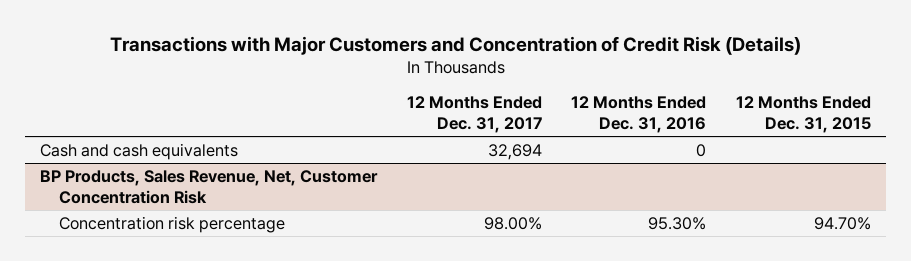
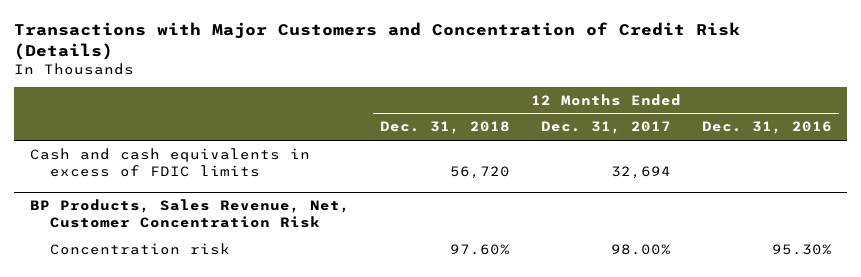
- | 12 Months Ended Dec. 31, 2017 | 12 Months Ended Dec. 31, 2016 | 12 Months Ended Dec. 31, 2015
+ | 12 Months Ended Dec. 31, 2018 | 12 Months Ended Dec. 31, 2017 | 12 Months Ended Dec. 31, 2016
- Cash and cash equivalents | 32,694 | 0 |
+ Cash and cash equivalents in excess of FDIC limits | 56,720 | 32,694 |
@ BP Products, Sales Revenue, Net, Customer Concentration Risk
- Concentration risk percentage | 98.00% | 95.30% | 94.70%
+ Concentration risk | 97.60% | 98.00% | 95.30%

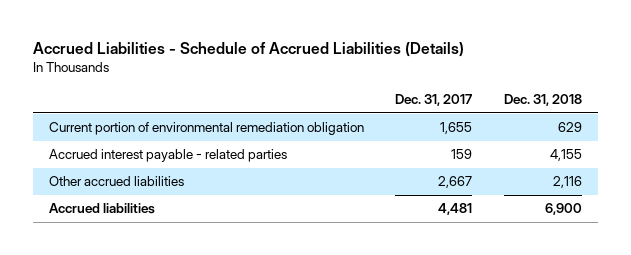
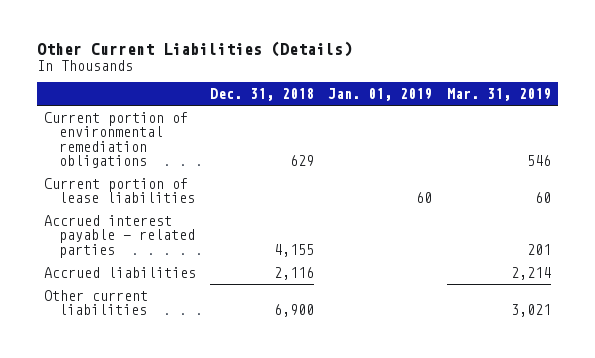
- Accrued Liabilities - Schedule of Accrued Liabilities (Details)
+ Other Current Liabilities (Details)
- | Dec. 31, 2017 | Dec. 31, 2018
+ | Dec. 31, 2018 | Jan. 01, 2019 | Mar. 31, 2019
- Current portion of environmental remediation obligation | 1,655 | 629
+ Current portion of environmental remediation obligations | 629 | | 546
+ Current portion of lease liabilities | | 60 | 60
- Other accrued liabilities | 2,667 | 2,116
- Accrued liabilities | 4,481 | 6,900
+ Accrued liabilities | 2,116 | | 2,214
+ Other current liabilities | 6,900 | | 3,021

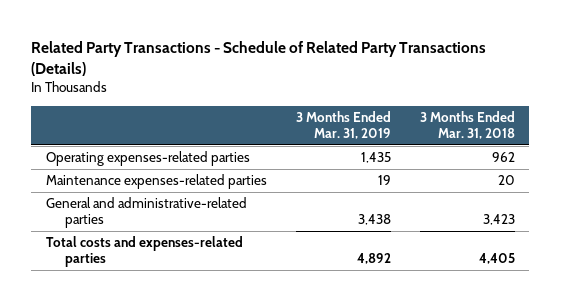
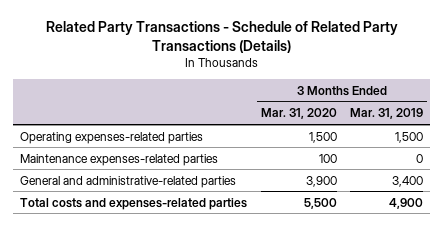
- | 3 Months Ended Mar. 31, 2019 | 3 Months Ended Mar. 31, 2018
+ | 3 Months Ended Mar. 31, 2020 | 3 Months Ended Mar. 31, 2019
- Operating expenses-related parties | 1,435 | 962
- Maintenance expenses-related parties | 19 | 20
- General and administrative-related parties | 3,438 | 3,423
- Total costs and expenses-related parties | 4,892 | 4,405
+ Operating expenses-related parties | 1,500 | 1,500
+ Maintenance expenses-related parties | 100 | 0
+ General and administrative-related parties | 3,900 | 3,400
+ Total costs and expenses-related parties | 5,500 | 4,900

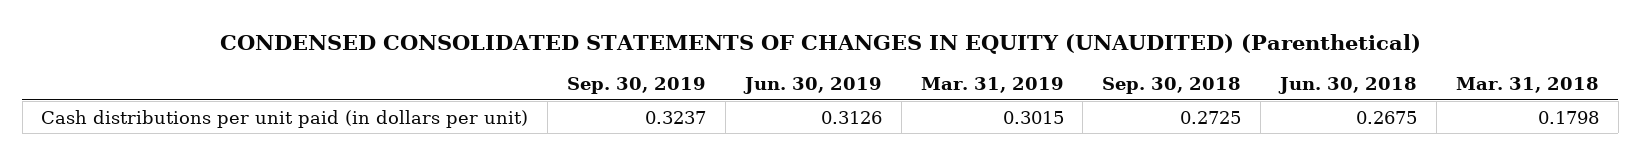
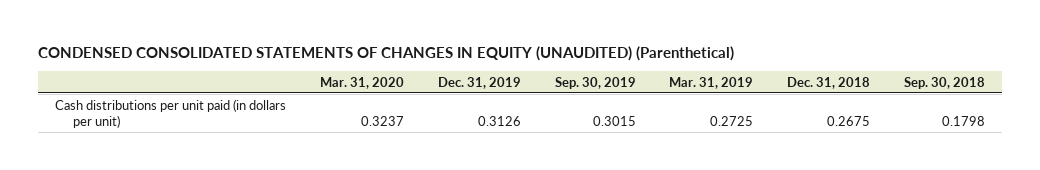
- | Sep. 30, 2019 | Jun. 30, 2019 | Mar. 31, 2019 | Sep. 30, 2018 | Jun. 30, 2018 | Mar. 31, 2018
+ | Mar. 31, 2020 | Dec. 31, 2019 | Sep. 30, 2019 | Mar. 31, 2019 | Dec. 31, 2018 | Sep. 30, 2018
- Cash distributions per unit paid (in dollars per unit) | 0.3237 | 0.3126 | 0.3015 | 0.2725 | 0.2675 | 0.1798
+ Cash distributions per unit paid (in dollars per unit) | 0.3237 | 0.3126 | 0.3015 | 0.2725 | 0.2675 | 0.1798

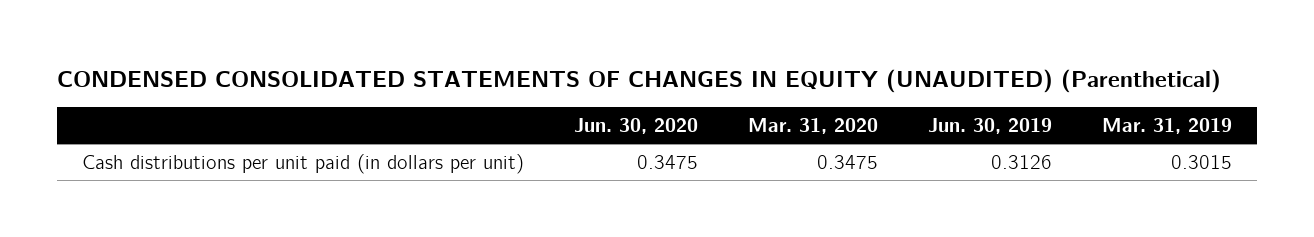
- | Mar. 31, 2020 | Dec. 31, 2019 | Sep. 30, 2019 | Mar. 31, 2019 | Dec. 31, 2018 | Sep. 30, 2018
+ | Jun. 30, 2020 | Mar. 31, 2020 | Jun. 30, 2019 | Mar. 31, 2019
- Cash distributions per unit paid (in dollars per unit) | 0.3237 | 0.3126 | 0.3015 | 0.2725 | 0.2675 | 0.1798
+ Cash distributions per unit paid (in dollars per unit) | 0.3475 | 0.3475 | 0.3126 | 0.3015

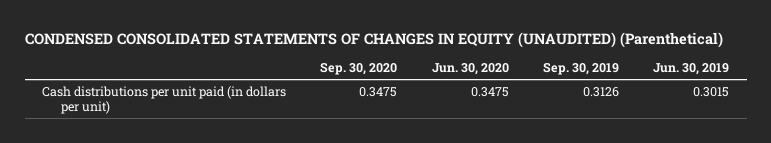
- | Jun. 30, 2020 | Mar. 31, 2020 | Jun. 30, 2019 | Mar. 31, 2019
+ | Sep. 30, 2020 | Jun. 30, 2020 | Sep. 30, 2019 | Jun. 30, 2019
- Cash distributions per unit paid (in dollars per unit) | 0.3475 | 0.3475 | 0.3126 | 0.3015
+ Cash distributions per unit paid (in dollars per unit) | 0.3475 | 0.3475 | 0.3126 | 0.3015

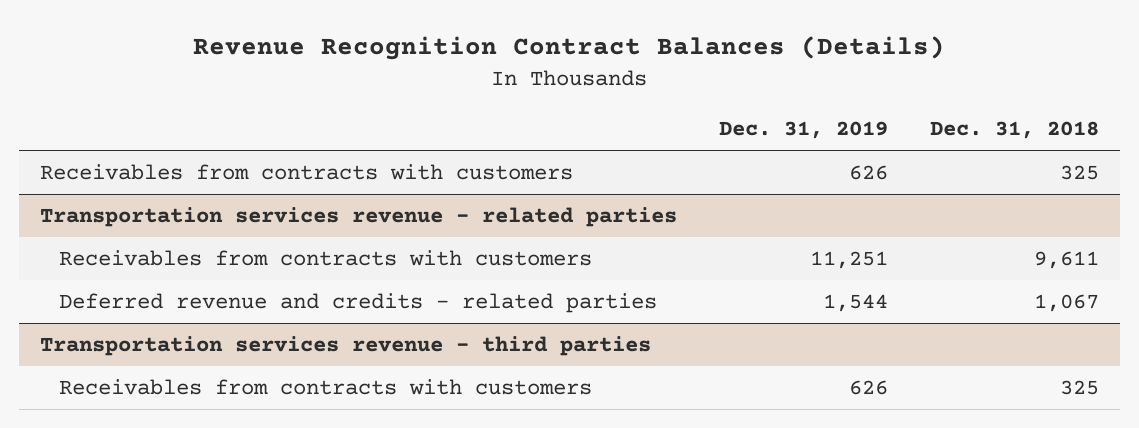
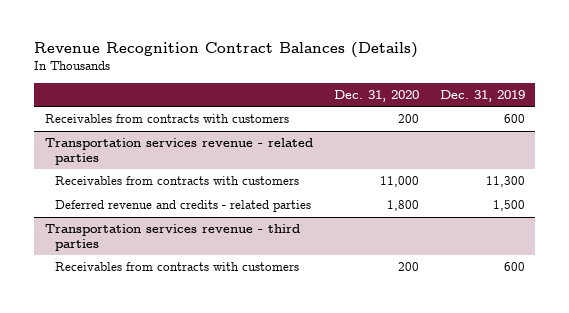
- | Dec. 31, 2019 | Dec. 31, 2018
+ | Dec. 31, 2020 | Dec. 31, 2019
- Receivables from contracts with customers | 626 | 325
+ Receivables from contracts with customers | 200 | 600
@ Transportation services revenue - related parties
- Receivables from contracts with customers | 11,251 | 9,611
- Deferred revenue and credits - related parties | 1,544 | 1,067
+ Receivables from contracts with customers | 11,000 | 11,300
+ Deferred revenue and credits - related parties | 1,800 | 1,500
@ Transportation services revenue - third parties
- Receivables from contracts with customers | 626 | 325
+ Receivables from contracts with customers | 200 | 600

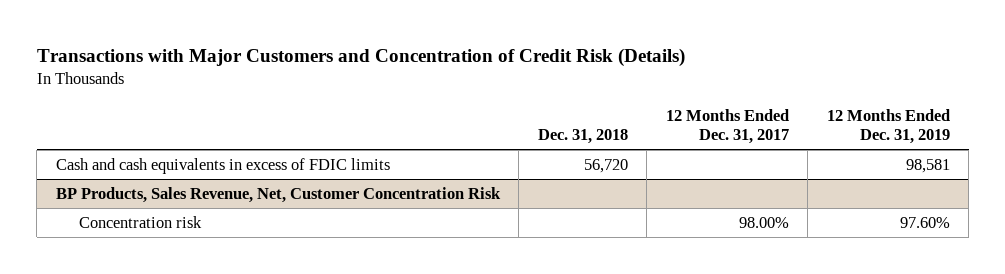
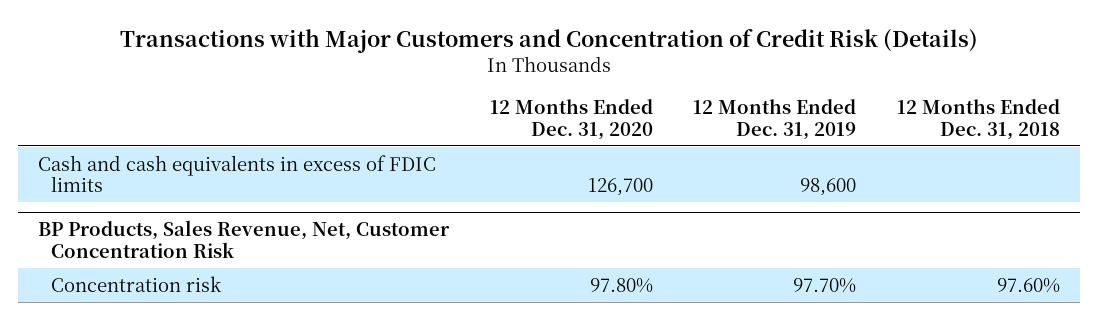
- | Dec. 31, 2018 | 12 Months Ended Dec. 31, 2017 | 12 Months Ended Dec. 31, 2019
+ | 12 Months Ended Dec. 31, 2020 | 12 Months Ended Dec. 31, 2019 | 12 Months Ended Dec. 31, 2018
- Cash and cash equivalents in excess of FDIC limits | 56,720 | | 98,581
+ Cash and cash equivalents in excess of FDIC limits | 126,700 | 98,600 |
@ BP Products, Sales Revenue, Net, Customer Concentration Risk
- Concentration risk | | 98.00% | 97.60%
+ Concentration risk | 97.80% | 97.70% | 97.60%

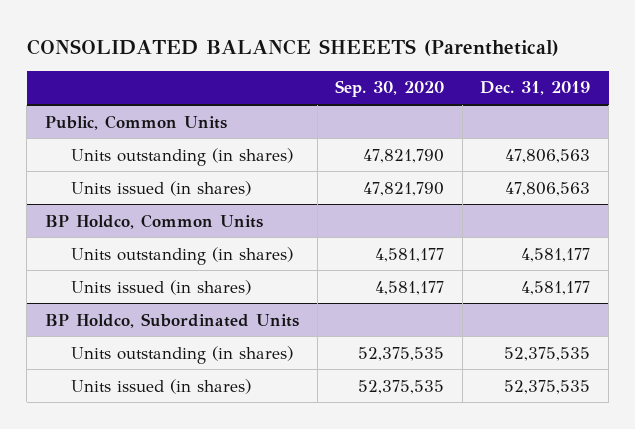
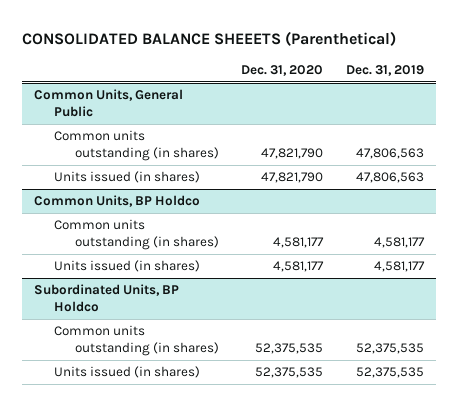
- | Sep. 30, 2020 | Dec. 31, 2019
+ | Dec. 31, 2020 | Dec. 31, 2019
- Public, Common Units
- Units outstanding (in shares) | 47,821,790 | 47,806,563
+ Common Units, General Public
+ Common units outstanding (in shares) | 47,821,790 | 47,806,563
- BP Holdco, Common Units
- Units outstanding (in shares) | 4,581,177 | 4,581,177
+ Common Units, BP Holdco
+ Common units outstanding (in shares) | 4,581,177 | 4,581,177
- BP Holdco, Subordinated Units
- Units outstanding (in shares) | 52,375,535 | 52,375,535
+ Subordinated Units, BP Holdco
+ Common units outstanding (in shares) | 52,375,535 | 52,375,535

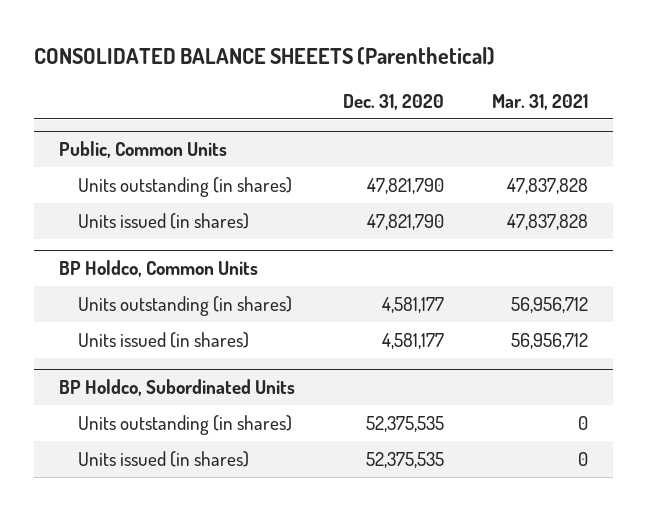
- | Dec. 31, 2020 | Dec. 31, 2019
+ | Dec. 31, 2020 | Mar. 31, 2021
- Common Units, General Public
- Common units outstanding (in shares) | 47,821,790 | 47,806,563
+ Public, Common Units
+ Units outstanding (in shares) | 47,821,790 | 47,837,828
- Common Units, BP Holdco
- Common units outstanding (in shares) | 4,581,177 | 4,581,177
+ BP Holdco, Common Units
+ Units outstanding (in shares) | 4,581,177 | 56,956,712
- Subordinated Units, BP Holdco
- Common units outstanding (in shares) | 52,375,535 | 52,375,535
+ BP Holdco, Subordinated Units
+ Units outstanding (in shares) | 52,375,535 | 0

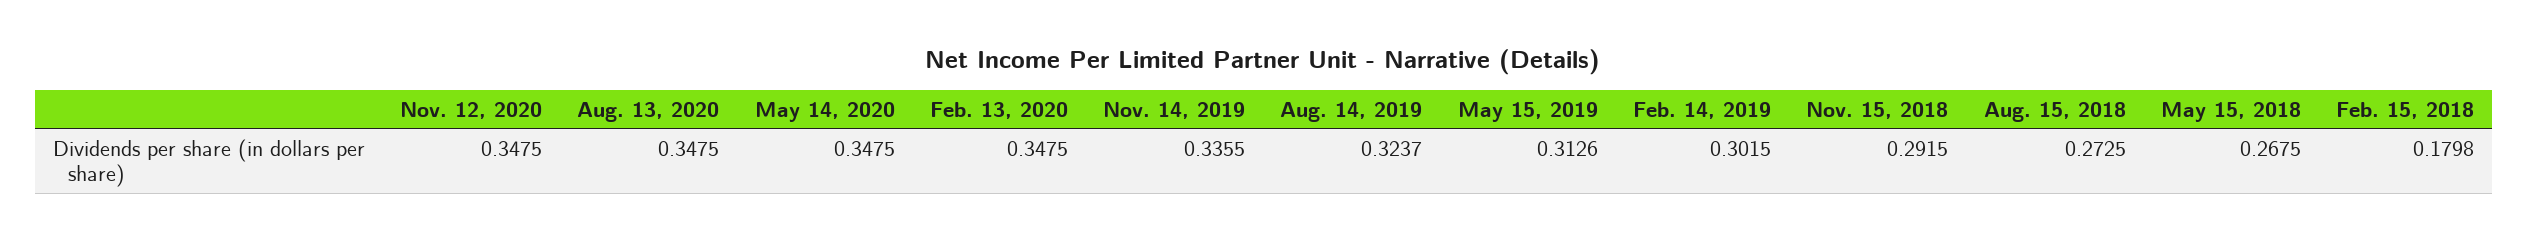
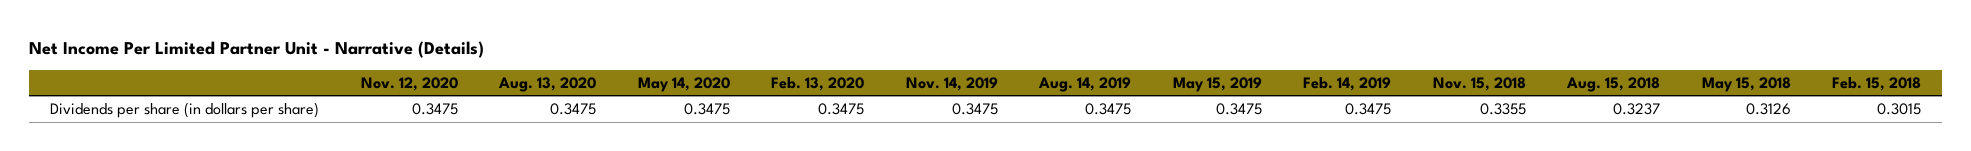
- Dividends per share (in dollars per share) | 0.3475 | 0.3475 | 0.3475 | 0.3475 | 0.3355 | 0.3237 | 0.3126 | 0.3015 | 0.2915 | 0.2725 | 0.2675 | 0.1798
+ Dividends per share (in dollars per share) | 0.3475 | 0.3475 | 0.3475 | 0.3475 | 0.3475 | 0.3475 | 0.3475 | 0.3475 | 0.3355 | 0.3237 | 0.3126 | 0.3015

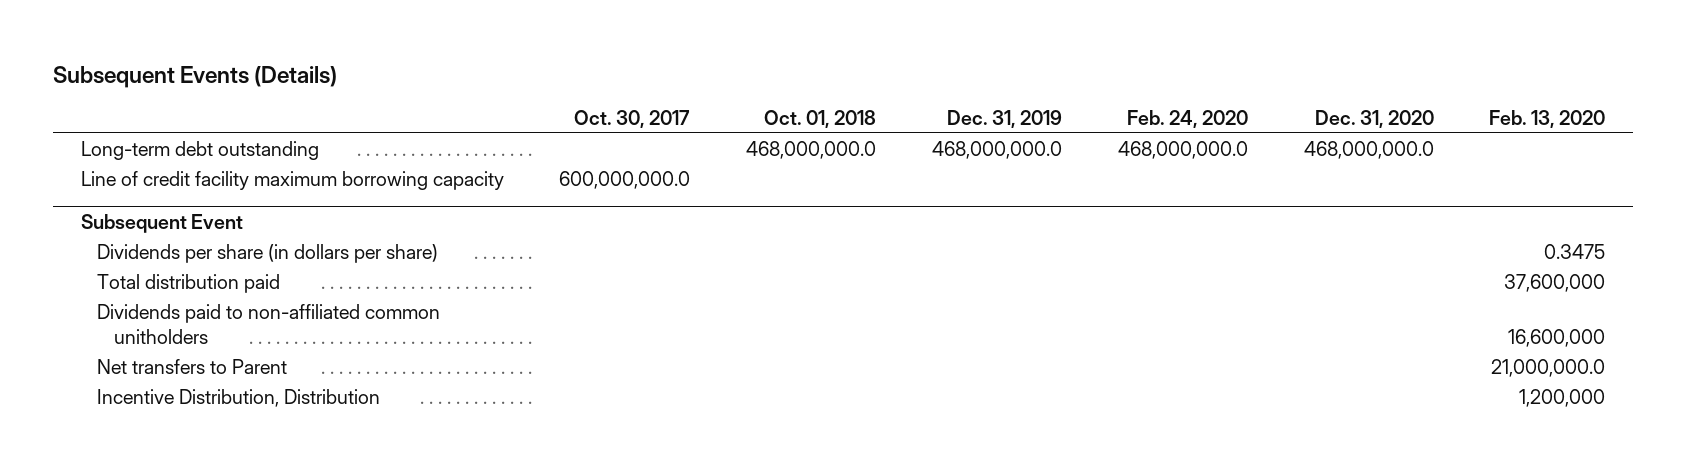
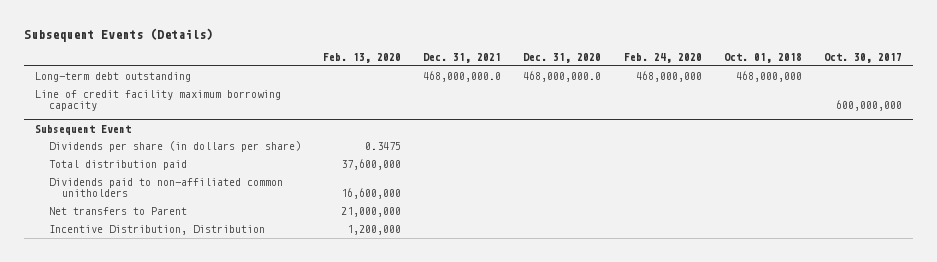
- | Oct. 30, 2017 | Oct. 01, 2018 | Dec. 31, 2019 | Feb. 24, 2020 | Dec. 31, 2020 | Feb. 13, 2020
+ | Feb. 13, 2020 | Dec. 31, 2021 | Dec. 31, 2020 | Feb. 24, 2020 | Oct. 01, 2018 | Oct. 30, 2017
- Long-term debt outstanding | | 468,000,000.0 | 468,000,000.0 | 468,000,000.0 | 468,000,000.0 |
- Line of credit facility maximum borrowing capacity | 600,000,000.0 | | | | |
+ Long-term debt outstanding | | 468,000,000.0 | 468,000,000.0 | 468,000,000 | 468,000,000 |
+ Line of credit facility maximum borrowing capacity | | | | | | 600,000,000
@ Subsequent Event
- Net transfers to Parent | | | | | | 21,000,000.0
+ Net transfers to Parent | 21,000,000 | | | | |

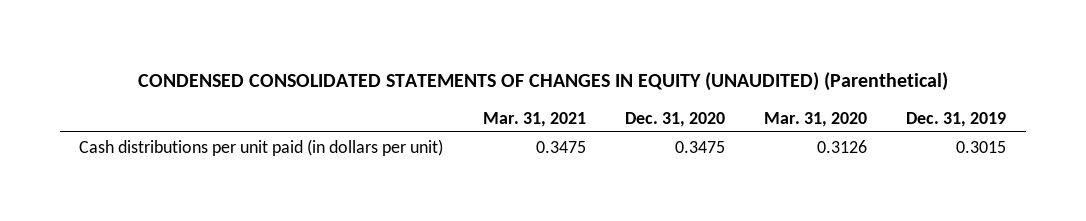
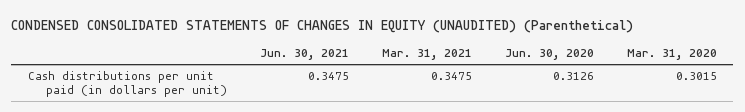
- | Mar. 31, 2021 | Dec. 31, 2020 | Mar. 31, 2020 | Dec. 31, 2019
+ | Jun. 30, 2021 | Mar. 31, 2021 | Jun. 30, 2020 | Mar. 31, 2020
- Cash distributions per unit paid (in dollars per unit) | 0.3475 | 0.3475 | 0.3126 | 0.3015
+ Cash distributions per unit paid (in dollars per unit) | 0.3475 | 0.3475 | 0.3126 | 0.3015

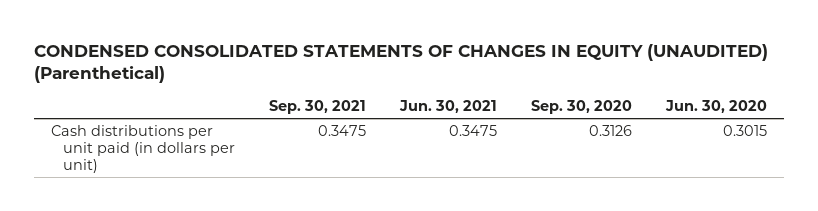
- | Jun. 30, 2021 | Mar. 31, 2021 | Jun. 30, 2020 | Mar. 31, 2020
+ | Sep. 30, 2021 | Jun. 30, 2021 | Sep. 30, 2020 | Jun. 30, 2020
- Cash distributions per unit paid (in dollars per unit) | 0.3475 | 0.3475 | 0.3126 | 0.3015
+ Cash distributions per unit paid (in dollars per unit) | 0.3475 | 0.3475 | 0.3126 | 0.3015

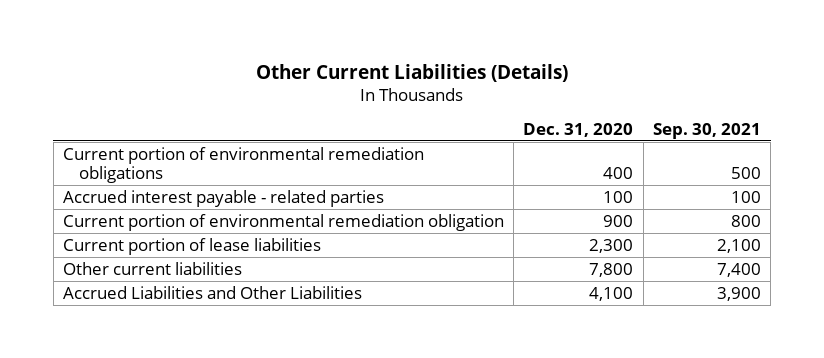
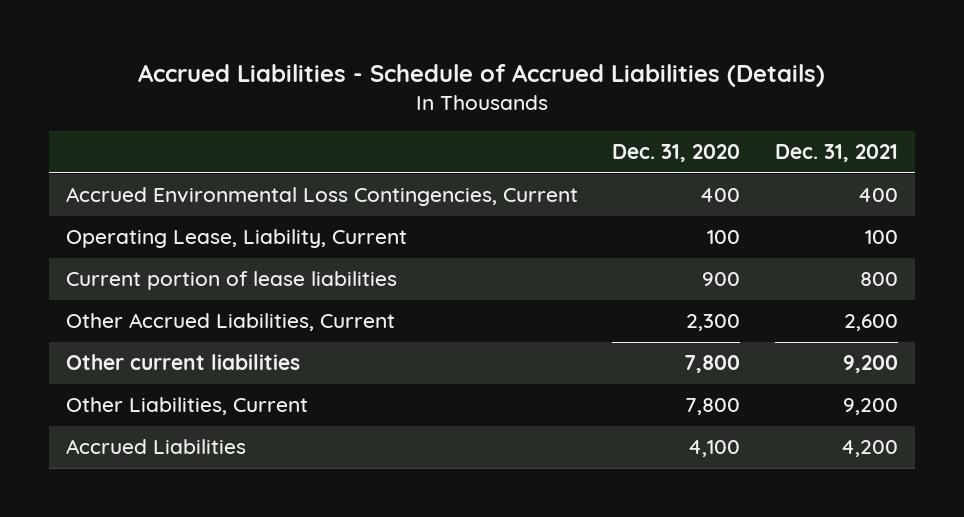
- Other Current Liabilities (Details)
+ Accrued Liabilities - Schedule of Accrued Liabilities (Details)
- | Dec. 31, 2020 | Sep. 30, 2021
+ | Dec. 31, 2020 | Dec. 31, 2021
- Current portion of environmental remediation obligations | 400 | 500
- Accrued interest payable - related parties | 100 | 100
- Current portion of environmental remediation obligation | 900 | 800
- Current portion of lease liabilities | 2,300 | 2,100
+ Accrued Environmental Loss Contingencies, Current | 400 | 400
+ Operating Lease, Liability, Current | 100 | 100
+ Current portion of lease liabilities | 900 | 800
+ Other Accrued Liabilities, Current | 2,300 | 2,600
- Accrued Liabilities and Other Liabilities | 4,100 | 3,900
+ Other Liabilities, Current | 7,800 | 9,200
+ Accrued Liabilities | 4,100 | 4,200

